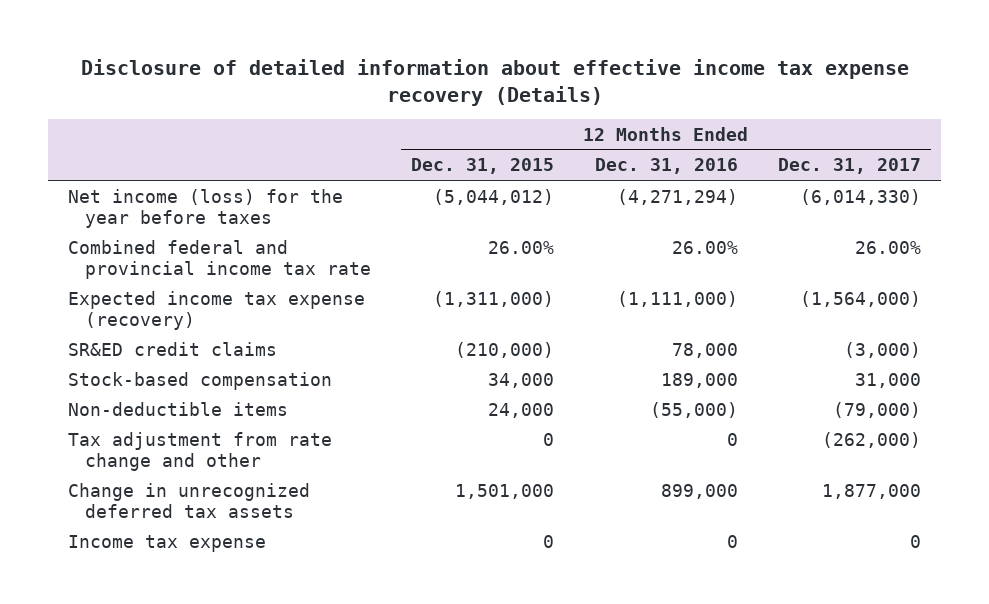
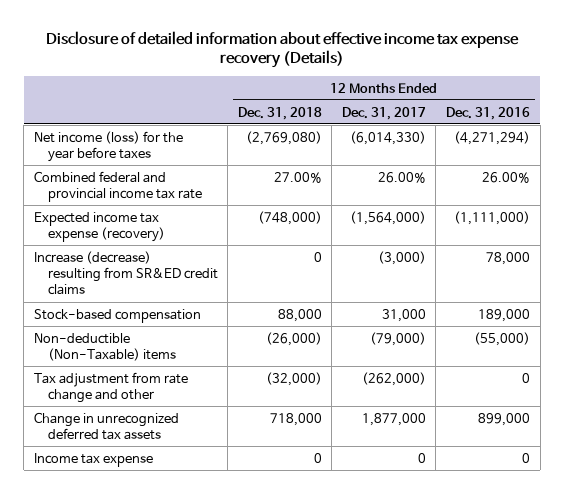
- | 12 Months Ended Dec. 31, 2015 | 12 Months Ended Dec. 31, 2016 | 12 Months Ended Dec. 31, 2017
+ | 12 Months Ended Dec. 31, 2018 | 12 Months Ended Dec. 31, 2017 | 12 Months Ended Dec. 31, 2016
- SR&ED credit claims | (210,000) | 78,000 | (3,000)
+ Increase (decrease) resulting from SR&ED credit claims | 0 | (3,000) | 78,000
- Non-deductible items | 24,000 | (55,000) | (79,000)
+ Non-deductible (Non-Taxable) items | (26,000) | (79,000) | (55,000)

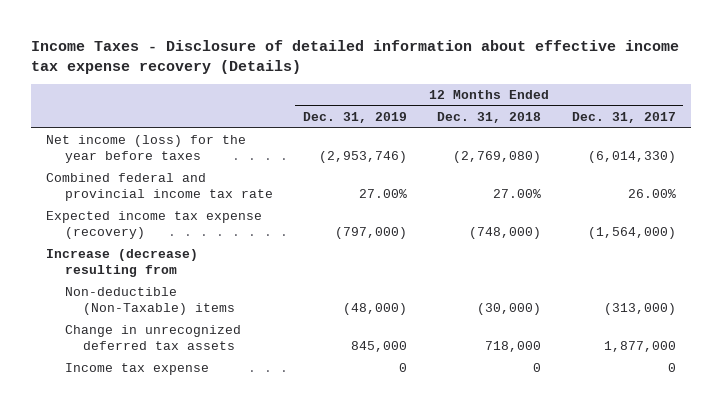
- Disclosure of detailed information about effective income tax expense recovery (Details)
+ Income Taxes - Disclosure of detailed information about effective income tax expense recovery (Details)
- | 12 Months Ended Dec. 31, 2018 | 12 Months Ended Dec. 31, 2017 | 12 Months Ended Dec. 31, 2016
+ | 12 Months Ended Dec. 31, 2019 | 12 Months Ended Dec. 31, 2018 | 12 Months Ended Dec. 31, 2017
- Increase (decrease) resulting from SR&ED credit claims | 0 | (3,000) | 78,000
- Stock-based compensation | 88,000 | 31,000 | 189,000
- Non-deductible (Non-Taxable) items | (26,000) | (79,000) | (55,000)
- Tax adjustment from rate change and other | (32,000) | (262,000) | 0
+ Increase (decrease) resulting from
+ Non-deductible (Non-Taxable) items | (48,000) | (30,000) | (313,000)

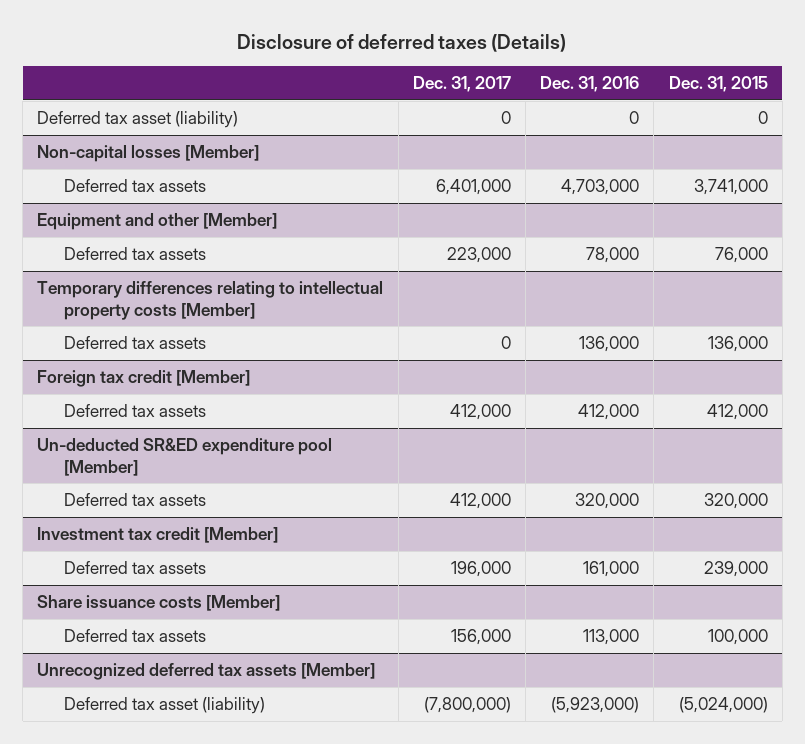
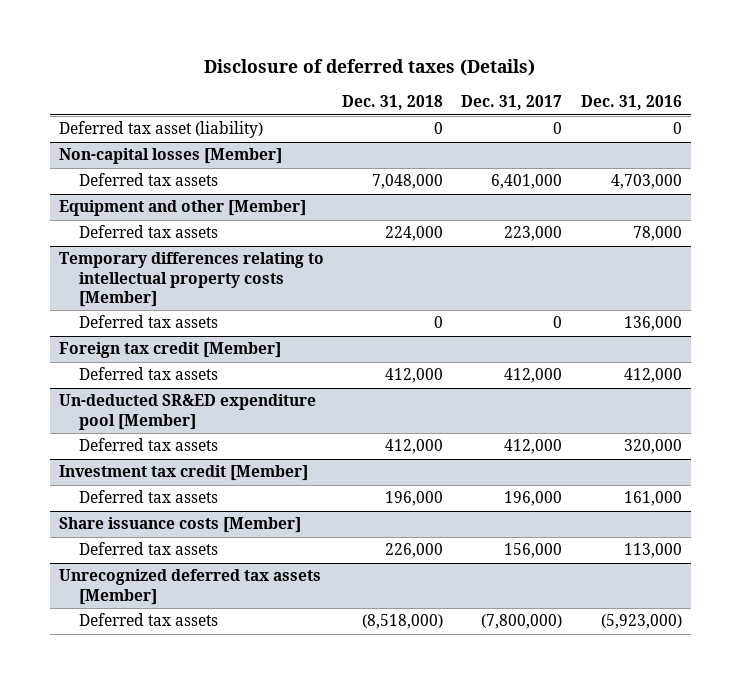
- | Dec. 31, 2017 | Dec. 31, 2016 | Dec. 31, 2015
+ | Dec. 31, 2018 | Dec. 31, 2017 | Dec. 31, 2016
@ Unrecognized deferred tax assets [Member]
- Deferred tax asset (liability) | (7,800,000) | (5,923,000) | (5,024,000)
+ Deferred tax assets | (8,518,000) | (7,800,000) | (5,923,000)

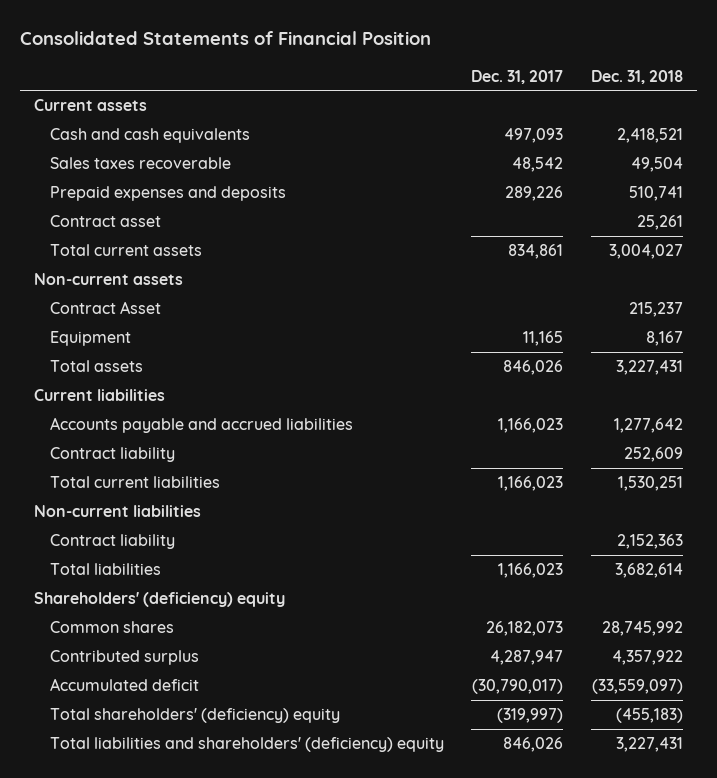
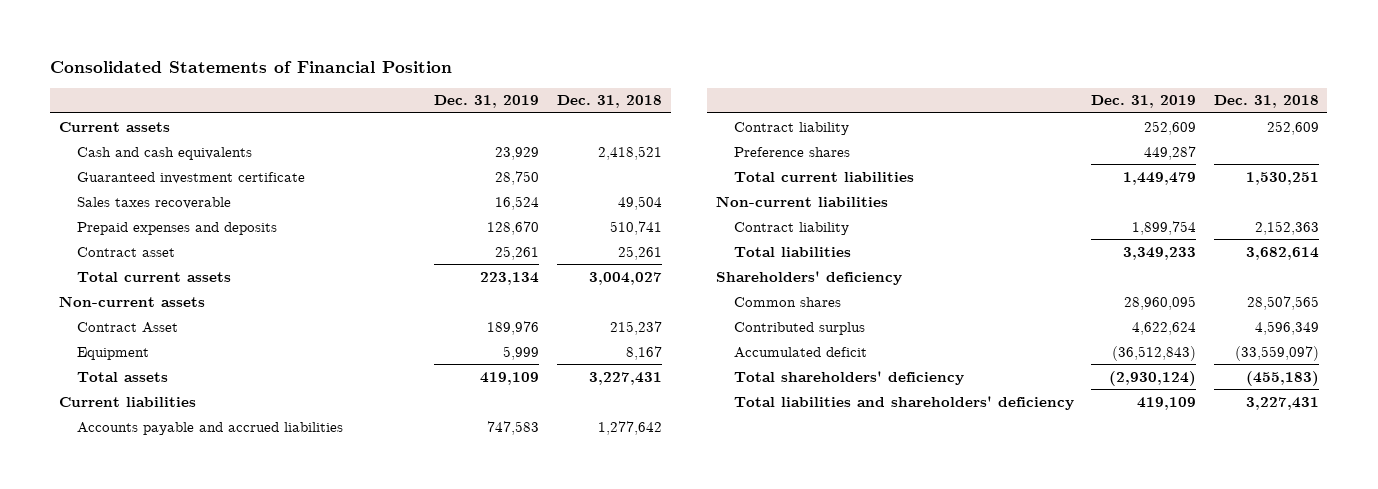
- | Dec. 31, 2017 | Dec. 31, 2018
+ | Dec. 31, 2019 | Dec. 31, 2018
+ Guaranteed investment certificate | 28,750 |
+ Preference shares | 449,287 |
- Shareholders' (deficiency) equity
- Common shares | 26,182,073 | 28,745,992
- Contributed surplus | 4,287,947 | 4,357,922
+ Shareholders' deficiency
+ Common shares | 28,960,095 | 28,507,565
+ Contributed surplus | 4,622,624 | 4,596,349
- Total shareholders' (deficiency) equity | (319,997) | (455,183)
- Total liabilities and shareholders' (deficiency) equity | 846,026 | 3,227,431
+ Total shareholders' deficiency | (2,930,124) | (455,183)
+ Total liabilities and shareholders' deficiency | 419,109 | 3,227,431

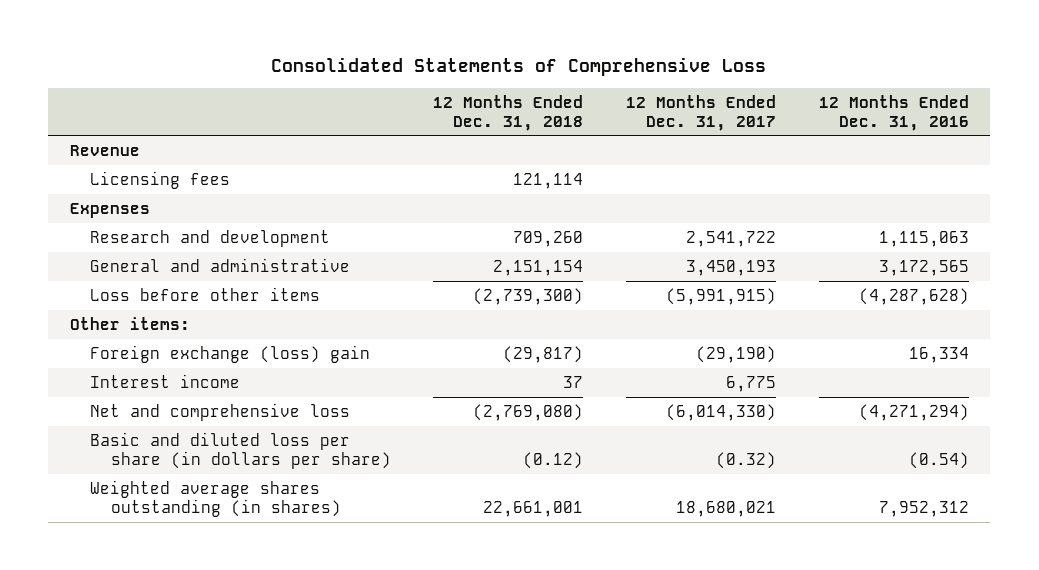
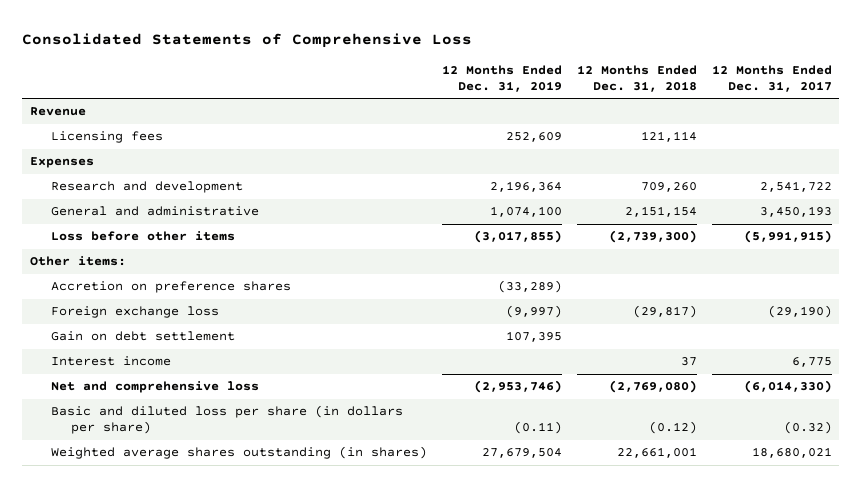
- | 12 Months Ended Dec. 31, 2018 | 12 Months Ended Dec. 31, 2017 | 12 Months Ended Dec. 31, 2016
+ | 12 Months Ended Dec. 31, 2019 | 12 Months Ended Dec. 31, 2018 | 12 Months Ended Dec. 31, 2017
- Foreign exchange (loss) gain | (29,817) | (29,190) | 16,334
+ Accretion on preference shares | (33,289) | |
+ Foreign exchange loss | (9,997) | (29,817) | (29,190)
+ Gain on debt settlement | 107,395 | |

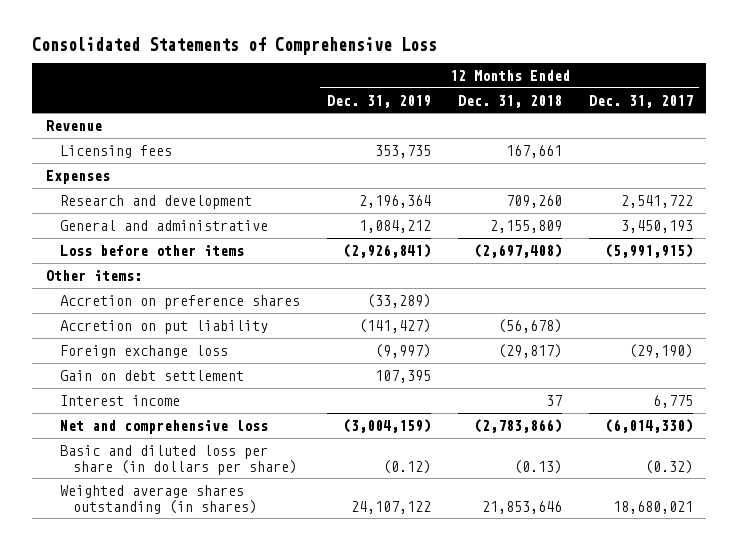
- Licensing fees | 252,609 | 121,114 |
+ Licensing fees | 353,735 | 167,661 |
- General and administrative | 1,074,100 | 2,151,154 | 3,450,193
- Loss before other items | (3,017,855) | (2,739,300) | (5,991,915)
+ General and administrative | 1,084,212 | 2,155,809 | 3,450,193
+ Loss before other items | (2,926,841) | (2,697,408) | (5,991,915)
+ Accretion on put liability | (141,427) | (56,678) |
- Net and comprehensive loss | (2,953,746) | (2,769,080) | (6,014,330)
- Basic and diluted loss per share (in dollars per share) | (0.11) | (0.12) | (0.32)
- Weighted average shares outstanding (in shares) | 27,679,504 | 22,661,001 | 18,680,021
+ Net and comprehensive loss | (3,004,159) | (2,783,866) | (6,014,330)
+ Basic and diluted loss per share (in dollars per share) | (0.12) | (0.13) | (0.32)
+ Weighted average shares outstanding (in shares) | 24,107,122 | 21,853,646 | 18,680,021

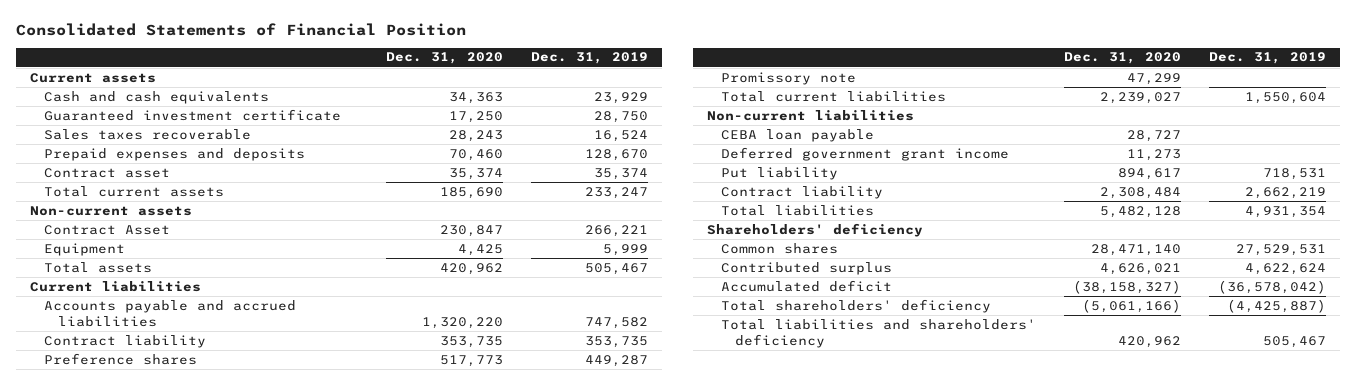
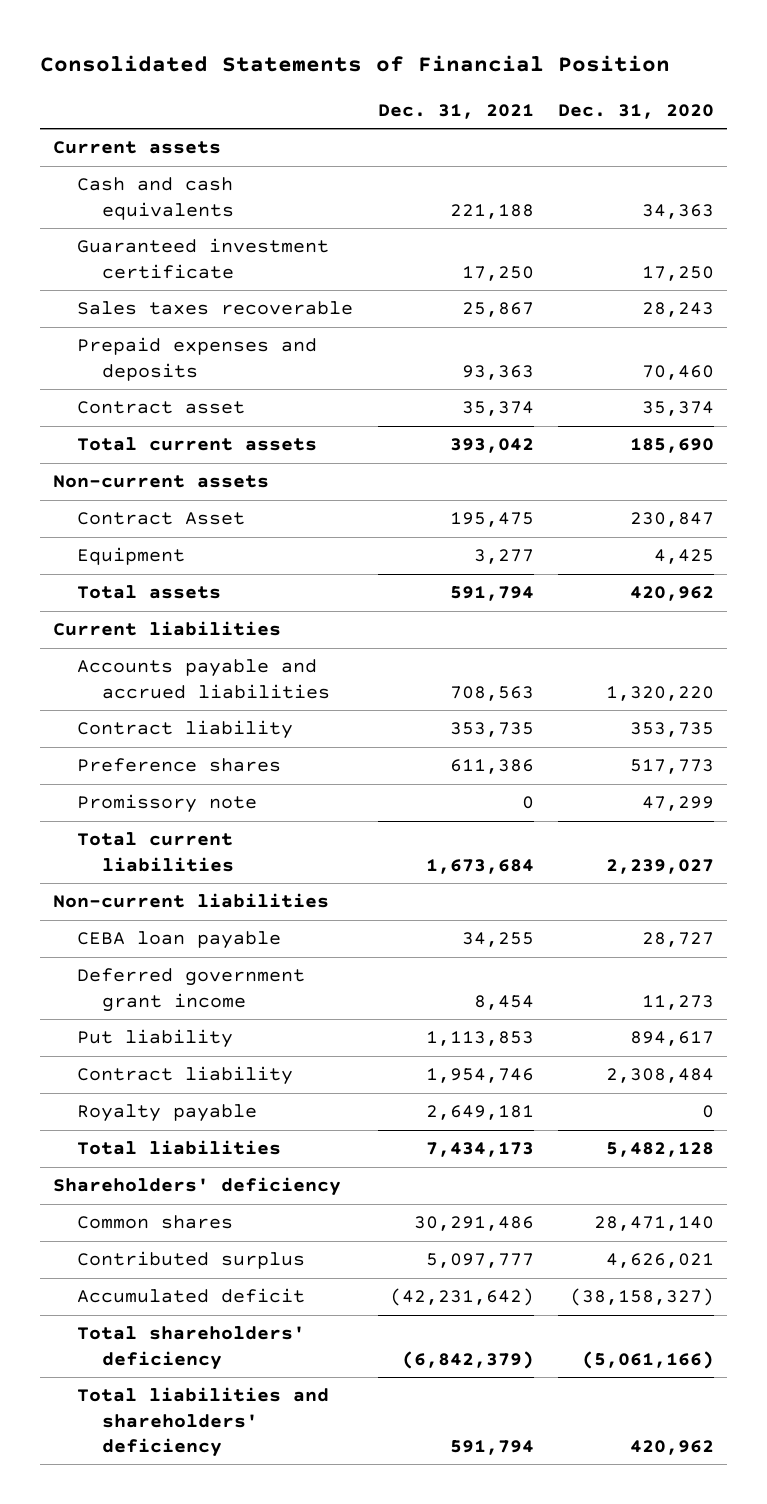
- | Dec. 31, 2020 | Dec. 31, 2019
+ | Dec. 31, 2021 | Dec. 31, 2020
+ Royalty payable | 2,649,181 | 0

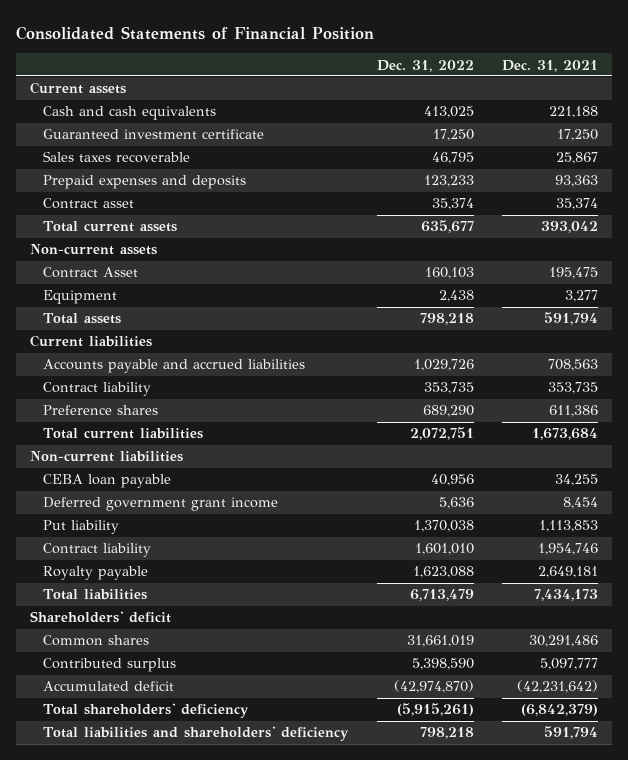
- | Dec. 31, 2021 | Dec. 31, 2020
+ | Dec. 31, 2022 | Dec. 31, 2021
- Promissory note | 0 | 47,299
- Shareholders' deficiency
+ Shareholders' deficit

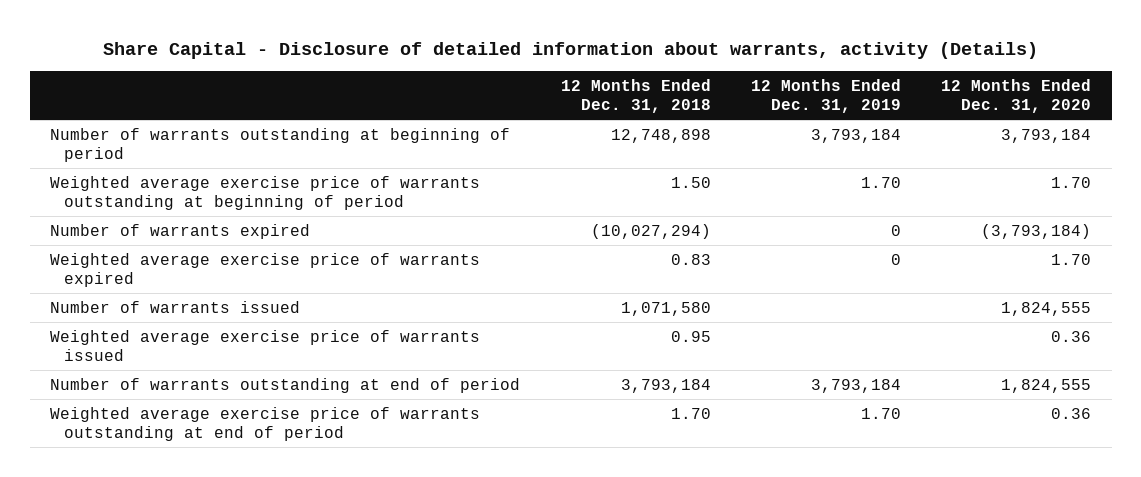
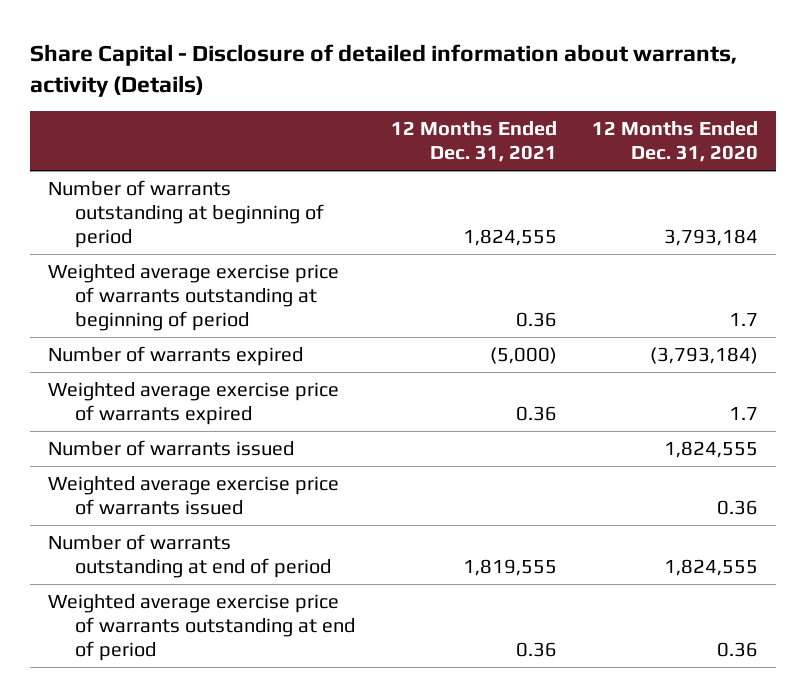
- | 12 Months Ended Dec. 31, 2018 | 12 Months Ended Dec. 31, 2019 | 12 Months Ended Dec. 31, 2020
+ | 12 Months Ended Dec. 31, 2021 | 12 Months Ended Dec. 31, 2020
- Weighted average exercise price of warrants outstanding at beginning of period | 1.50 | 1.70 | 1.70
+ Weighted average exercise price of warrants outstanding at beginning of period | 0.36 | 1.7
- Weighted average exercise price of warrants expired | 0.83 | 0 | 1.70
+ Weighted average exercise price of warrants expired | 0.36 | 1.7

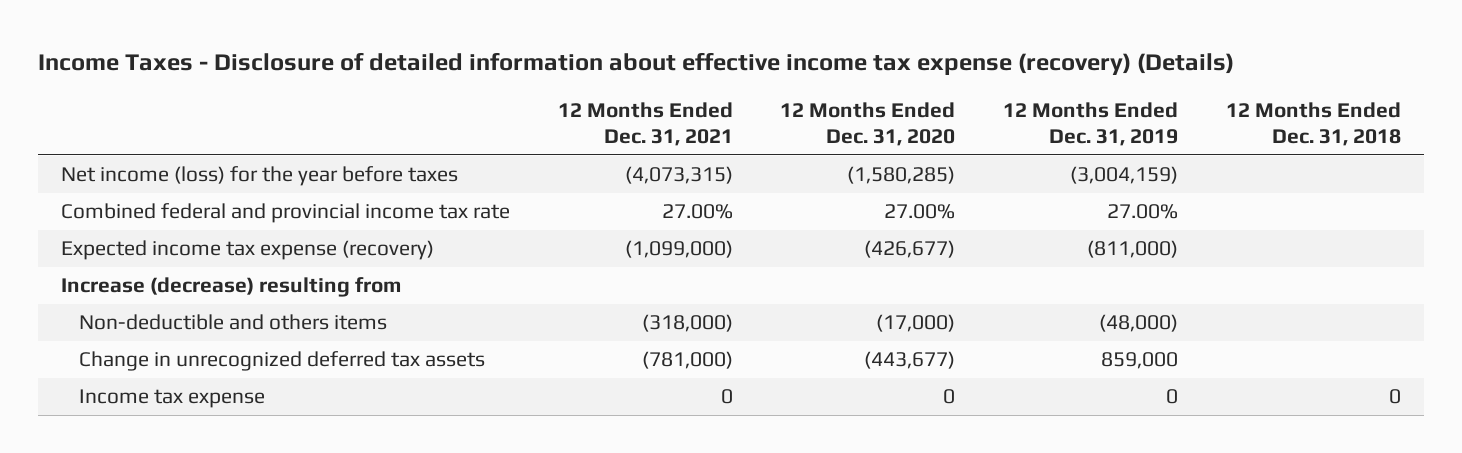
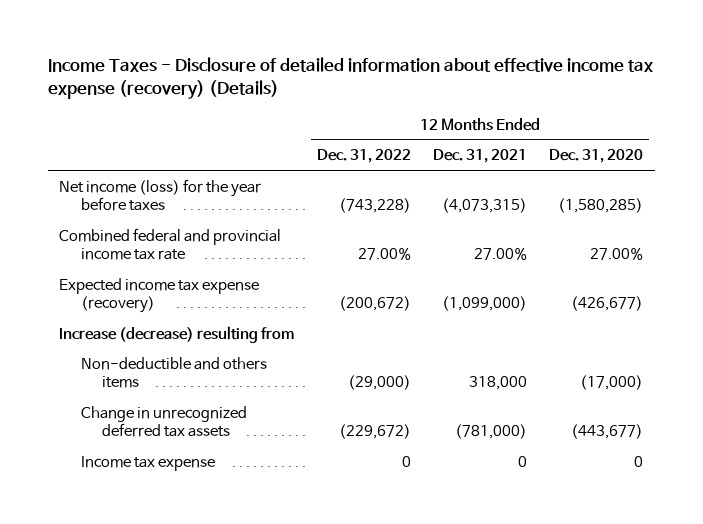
- | 12 Months Ended Dec. 31, 2021 | 12 Months Ended Dec. 31, 2020 | 12 Months Ended Dec. 31, 2019 | 12 Months Ended Dec. 31, 2018
+ | 12 Months Ended Dec. 31, 2022 | 12 Months Ended Dec. 31, 2021 | 12 Months Ended Dec. 31, 2020
- Non-deductible and others items | (318,000) | (17,000) | (48,000) |
+ Non-deductible and others items | (29,000) | 318,000 | (17,000)

